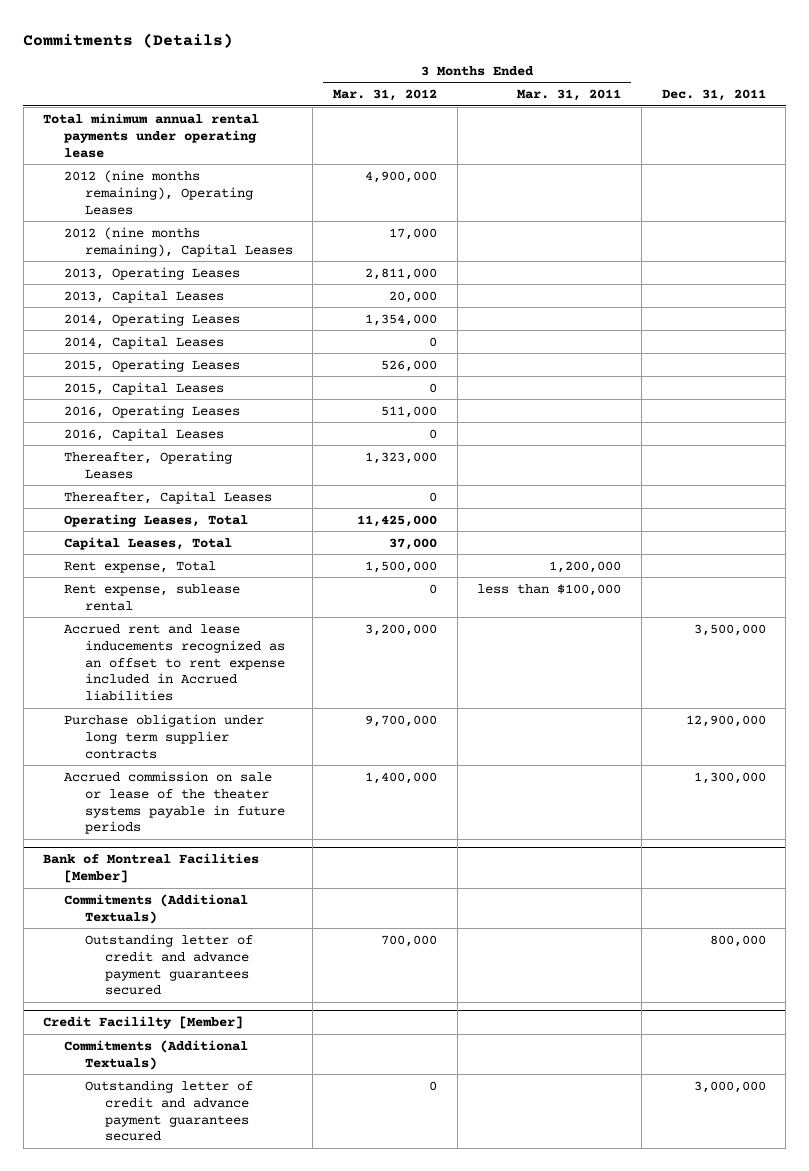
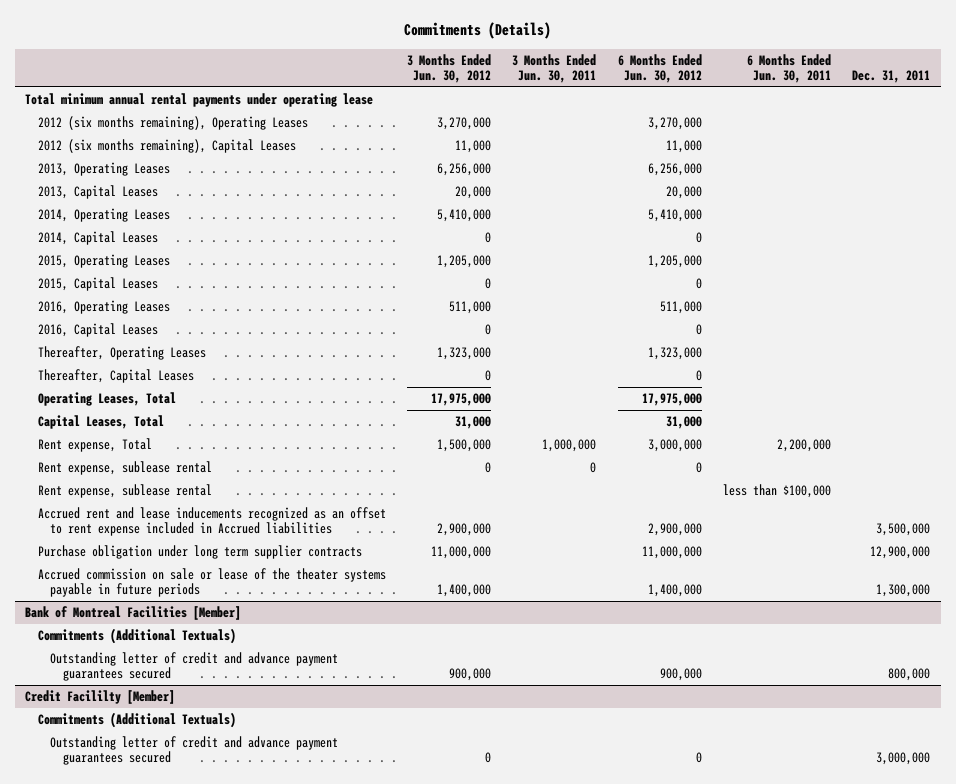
- | 3 Months Ended Mar. 31, 2012 | 3 Months Ended Mar. 31, 2011 | Dec. 31, 2011
+ | 3 Months Ended Jun. 30, 2012 | 3 Months Ended Jun. 30, 2011 | 6 Months Ended Jun. 30, 2012 | 6 Months Ended Jun. 30, 2011 | Dec. 31, 2011
- 2012 (nine months remaining), Operating Leases | 4,900,000 | |
- 2012 (nine months remaining), Capital Leases | 17,000 | |
+ 2012 (six months remaining), Operating Leases | 3,270,000 | | 3,270,000 | |
+ 2012 (six months remaining), Capital Leases | 11,000 | | 11,000 | |
+ Rent expense, sublease rental | | | | less than $100,000 |

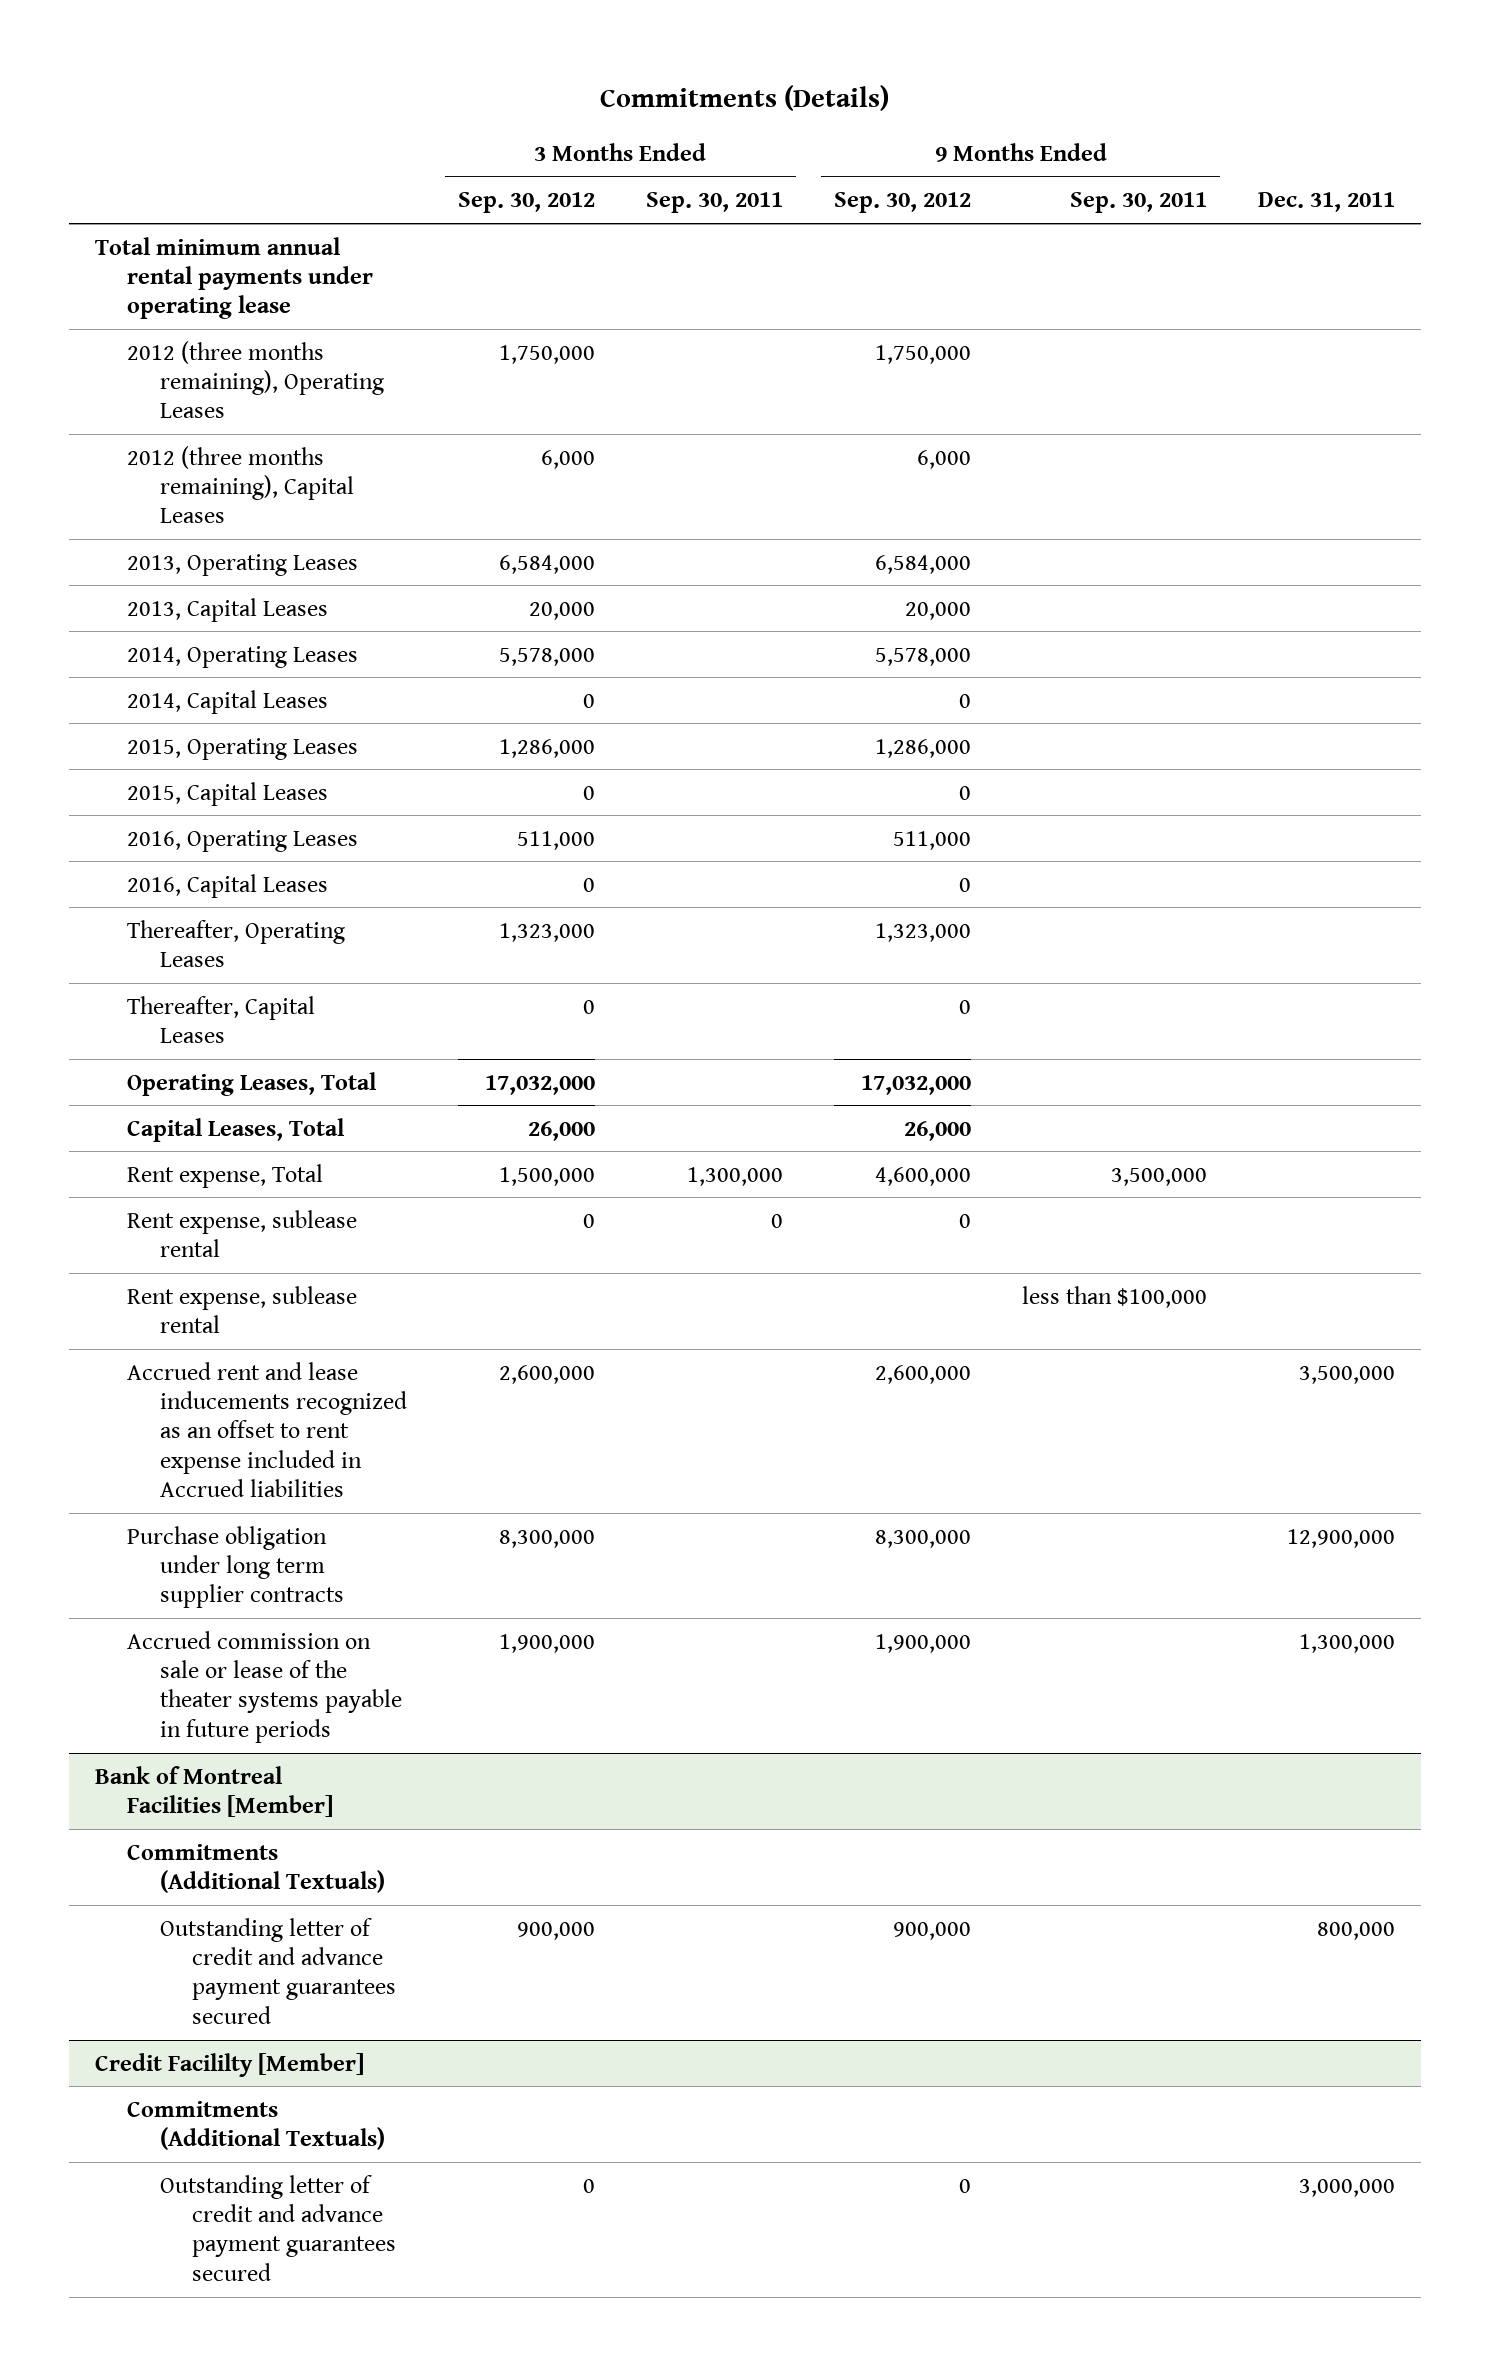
- | 3 Months Ended Jun. 30, 2012 | 3 Months Ended Jun. 30, 2011 | 6 Months Ended Jun. 30, 2012 | 6 Months Ended Jun. 30, 2011 | Dec. 31, 2011
+ | 3 Months Ended Sep. 30, 2012 | 3 Months Ended Sep. 30, 2011 | 9 Months Ended Sep. 30, 2012 | 9 Months Ended Sep. 30, 2011 | Dec. 31, 2011
- 2012 (six months remaining), Operating Leases | 3,270,000 | | 3,270,000 | |
- 2012 (six months remaining), Capital Leases | 11,000 | | 11,000 | |
+ 2012 (three months remaining), Operating Leases | 1,750,000 | | 1,750,000 | |
+ 2012 (three months remaining), Capital Leases | 6,000 | | 6,000 | |

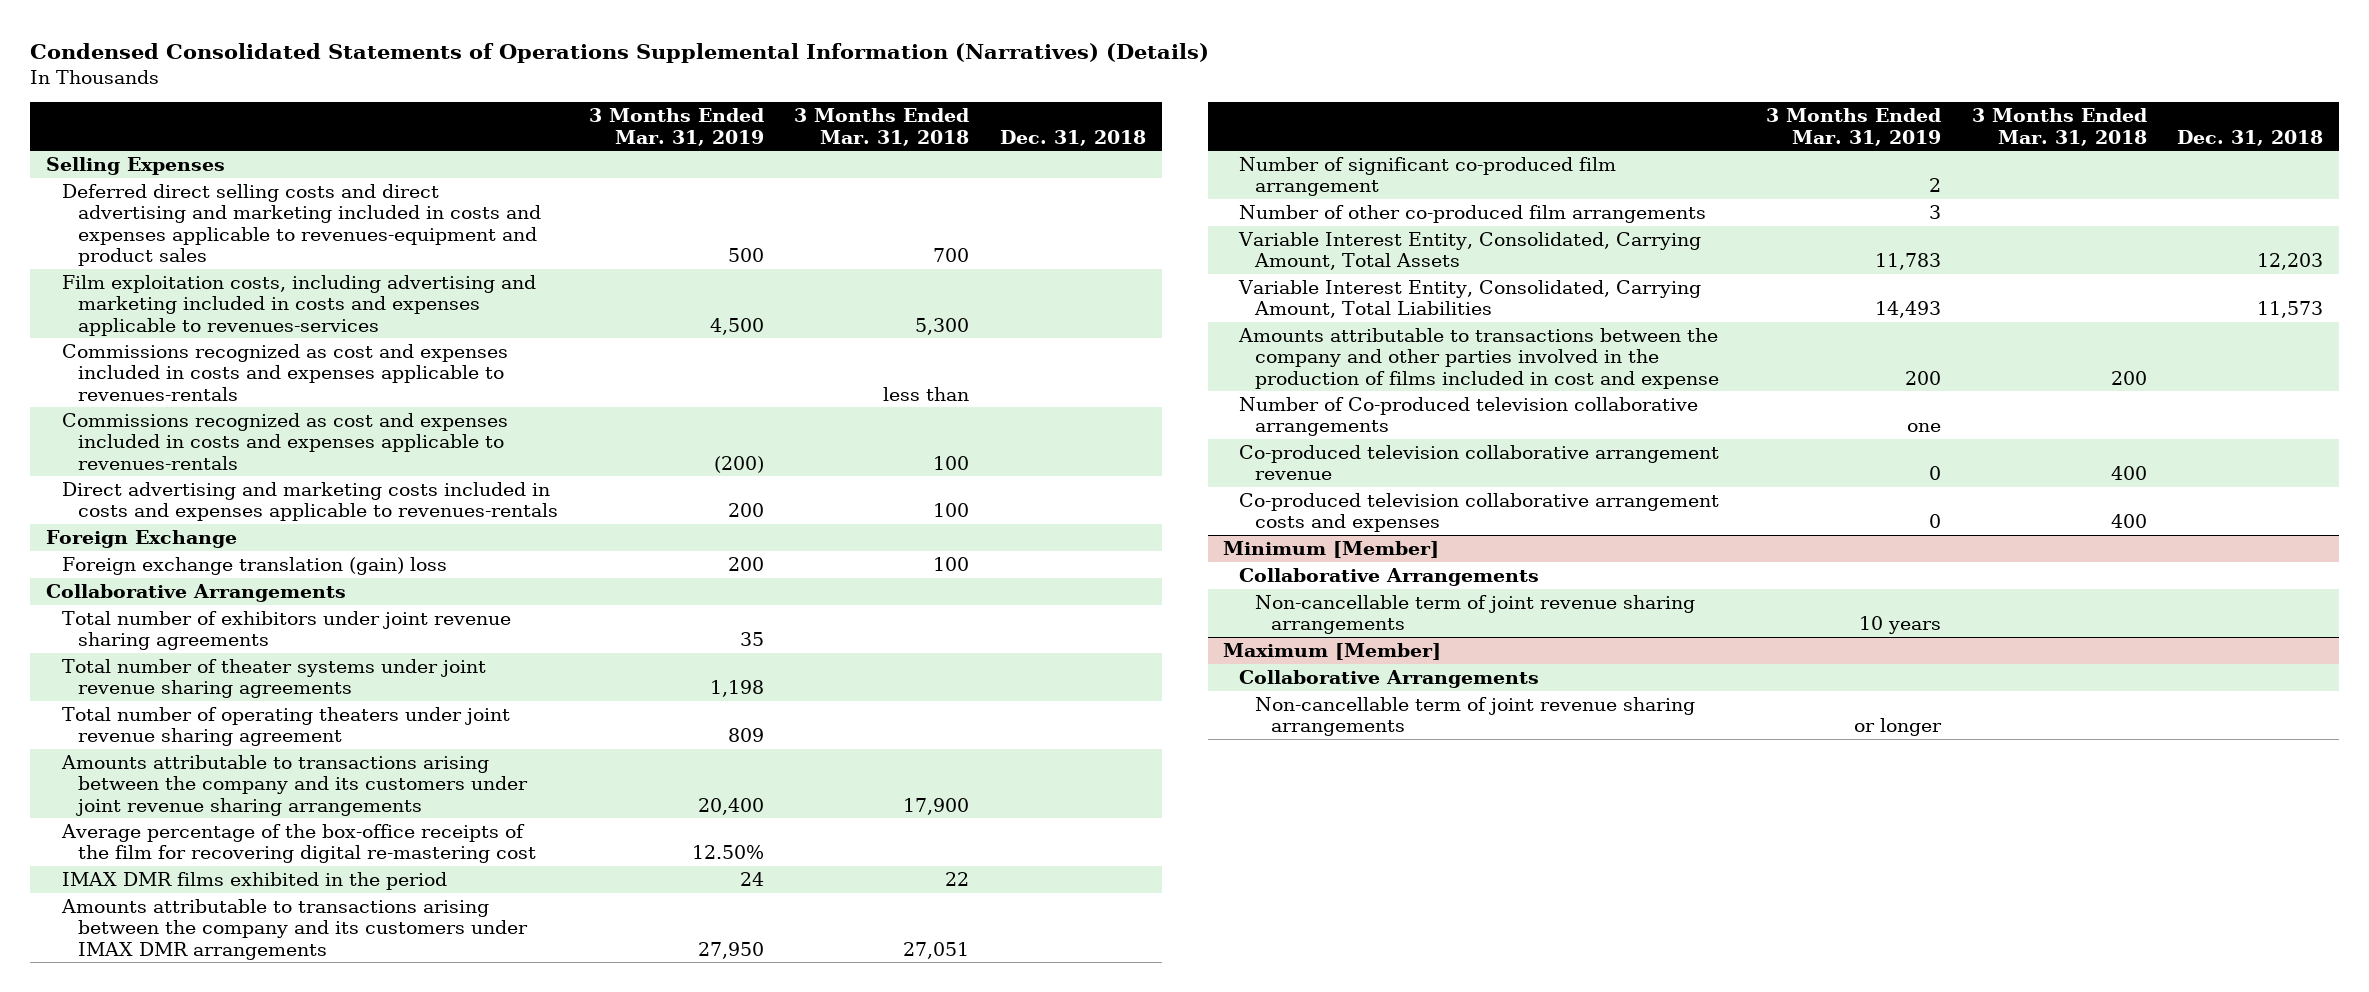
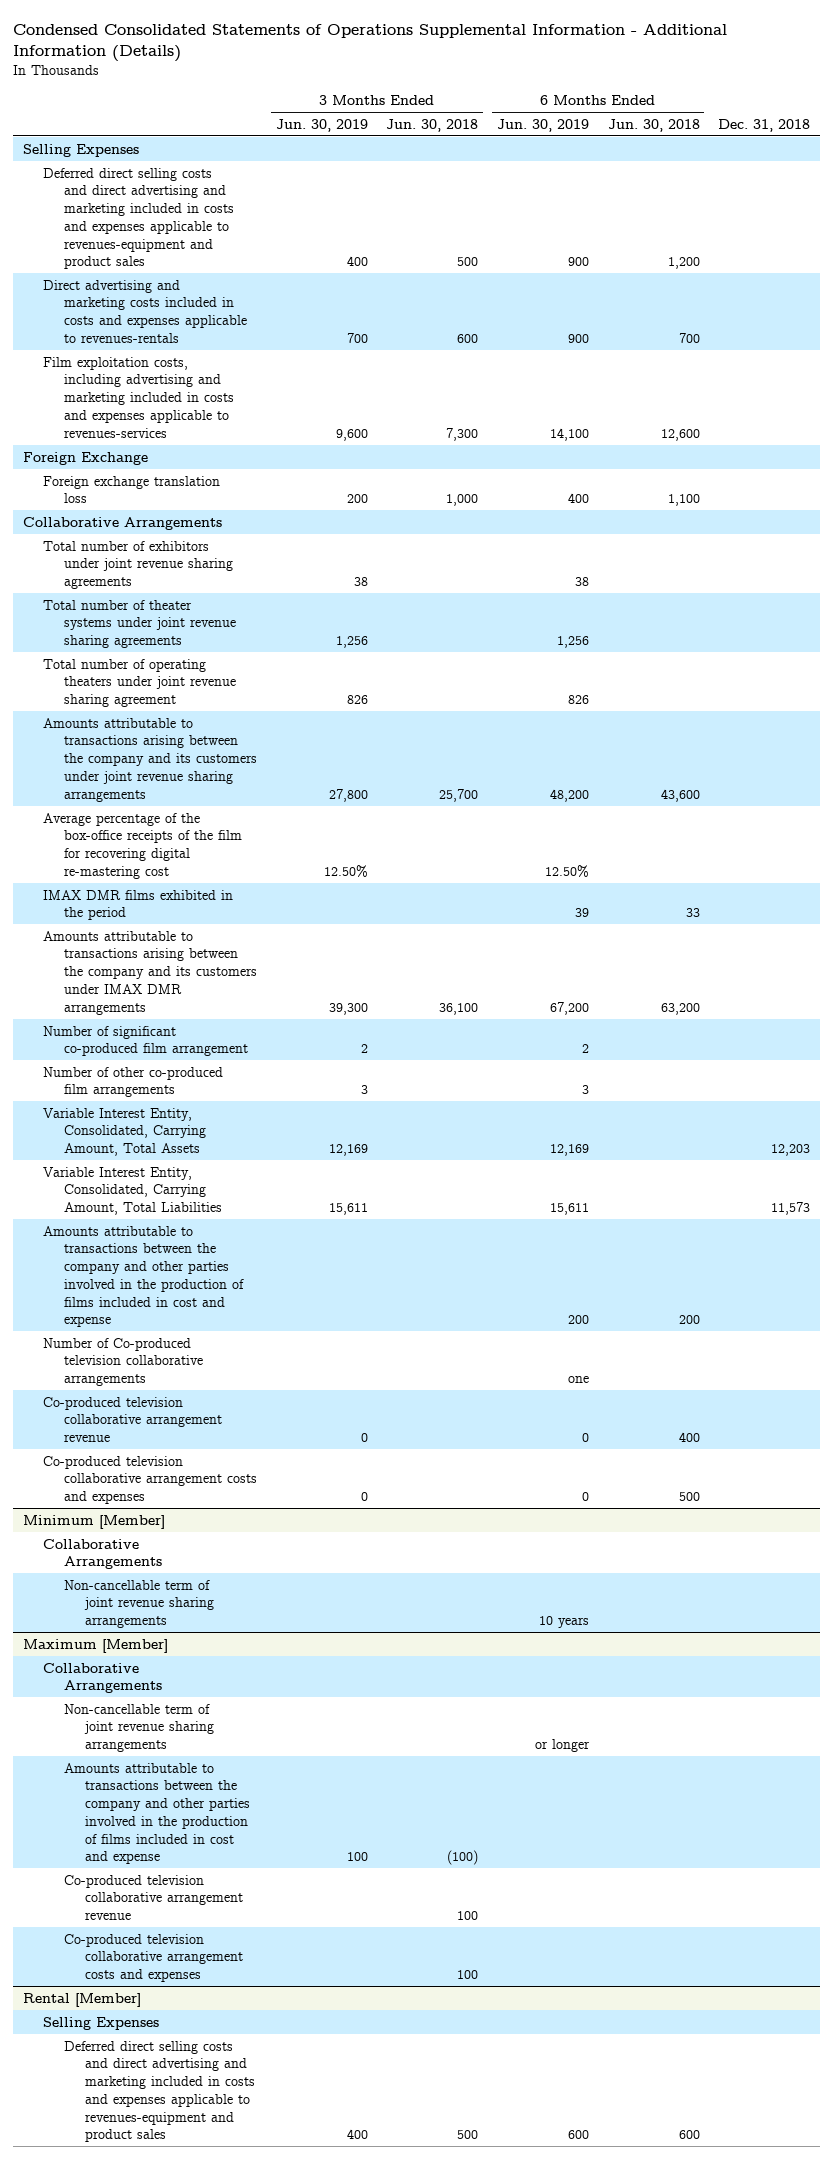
- Condensed Consolidated Statements of Operations Supplemental Information (Narratives) (Details)
+ Condensed Consolidated Statements of Operations Supplemental Information - Additional Information (Details)
- | 3 Months Ended Mar. 31, 2019 | 3 Months Ended Mar. 31, 2018 | Dec. 31, 2018
+ | 3 Months Ended Jun. 30, 2019 | 3 Months Ended Jun. 30, 2018 | 6 Months Ended Jun. 30, 2019 | 6 Months Ended Jun. 30, 2018 | Dec. 31, 2018
- Commissions recognized as cost and expenses included in costs and expenses applicable to revenues-rentals | | less than |
- Commissions recognized as cost and expenses included in costs and expenses applicable to revenues-rentals | (200) | 100 |
moved down: Film exploitation costs, including advertising and marketing included in costs and expenses applicable to revenues-services | 9,600 | 7,300 | 14,100 | 12,600 |
- Foreign exchange translation (gain) loss | 200 | 100 |
+ Foreign exchange translation loss | 200 | 1,000 | 400 | 1,100 |
@ Maximum [Member]
+ Amounts attributable to transactions between the company and other parties involved in the production of films included in cost and expense | 100 | (100) | | |
+ Co-produced television collaborative arrangement revenue | | 100 | | |
+ Co-produced television collaborative arrangement costs and expenses | | 100 | | |
+ Rental [Member]
+ Selling Expenses
+ Deferred direct selling costs and direct advertising and marketing included in costs and expenses applicable to revenues-equipment and product sales | 400 | 500 | 600 | 600 |

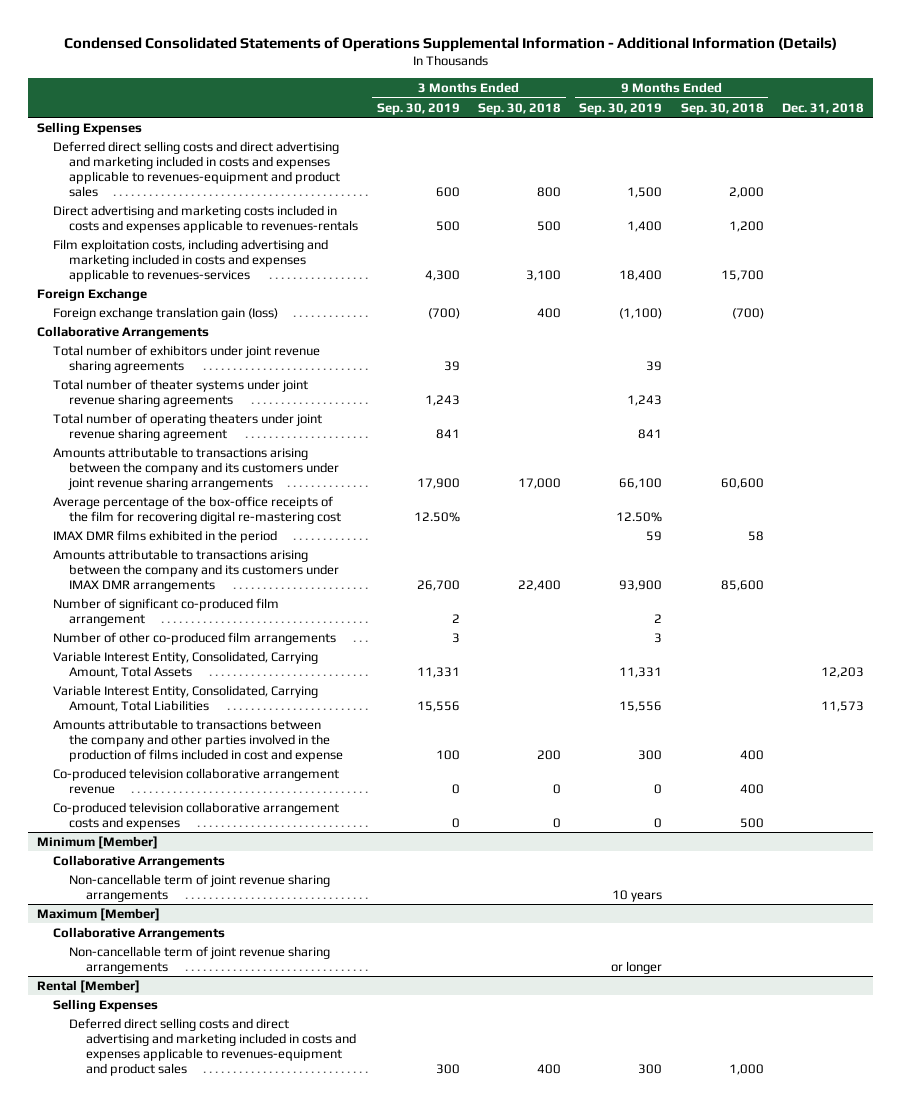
- | 3 Months Ended Jun. 30, 2019 | 3 Months Ended Jun. 30, 2018 | 6 Months Ended Jun. 30, 2019 | 6 Months Ended Jun. 30, 2018 | Dec. 31, 2018
+ | 3 Months Ended Sep. 30, 2019 | 3 Months Ended Sep. 30, 2018 | 9 Months Ended Sep. 30, 2019 | 9 Months Ended Sep. 30, 2018 | Dec. 31, 2018
- Foreign exchange translation loss | 200 | 1,000 | 400 | 1,100 |
+ Foreign exchange translation gain (Ioss) | (700) | 400 | (1,100) | (700) |
- Number of Co-produced television collaborative arrangements | | | one | |
@ Maximum [Member]
- Amounts attributable to transactions between the company and other parties involved in the production of films included in cost and expense | 100 | (100) | | |
- Co-produced television collaborative arrangement revenue | | 100 | | |
- Co-produced television collaborative arrangement costs and expenses | | 100 | | |

